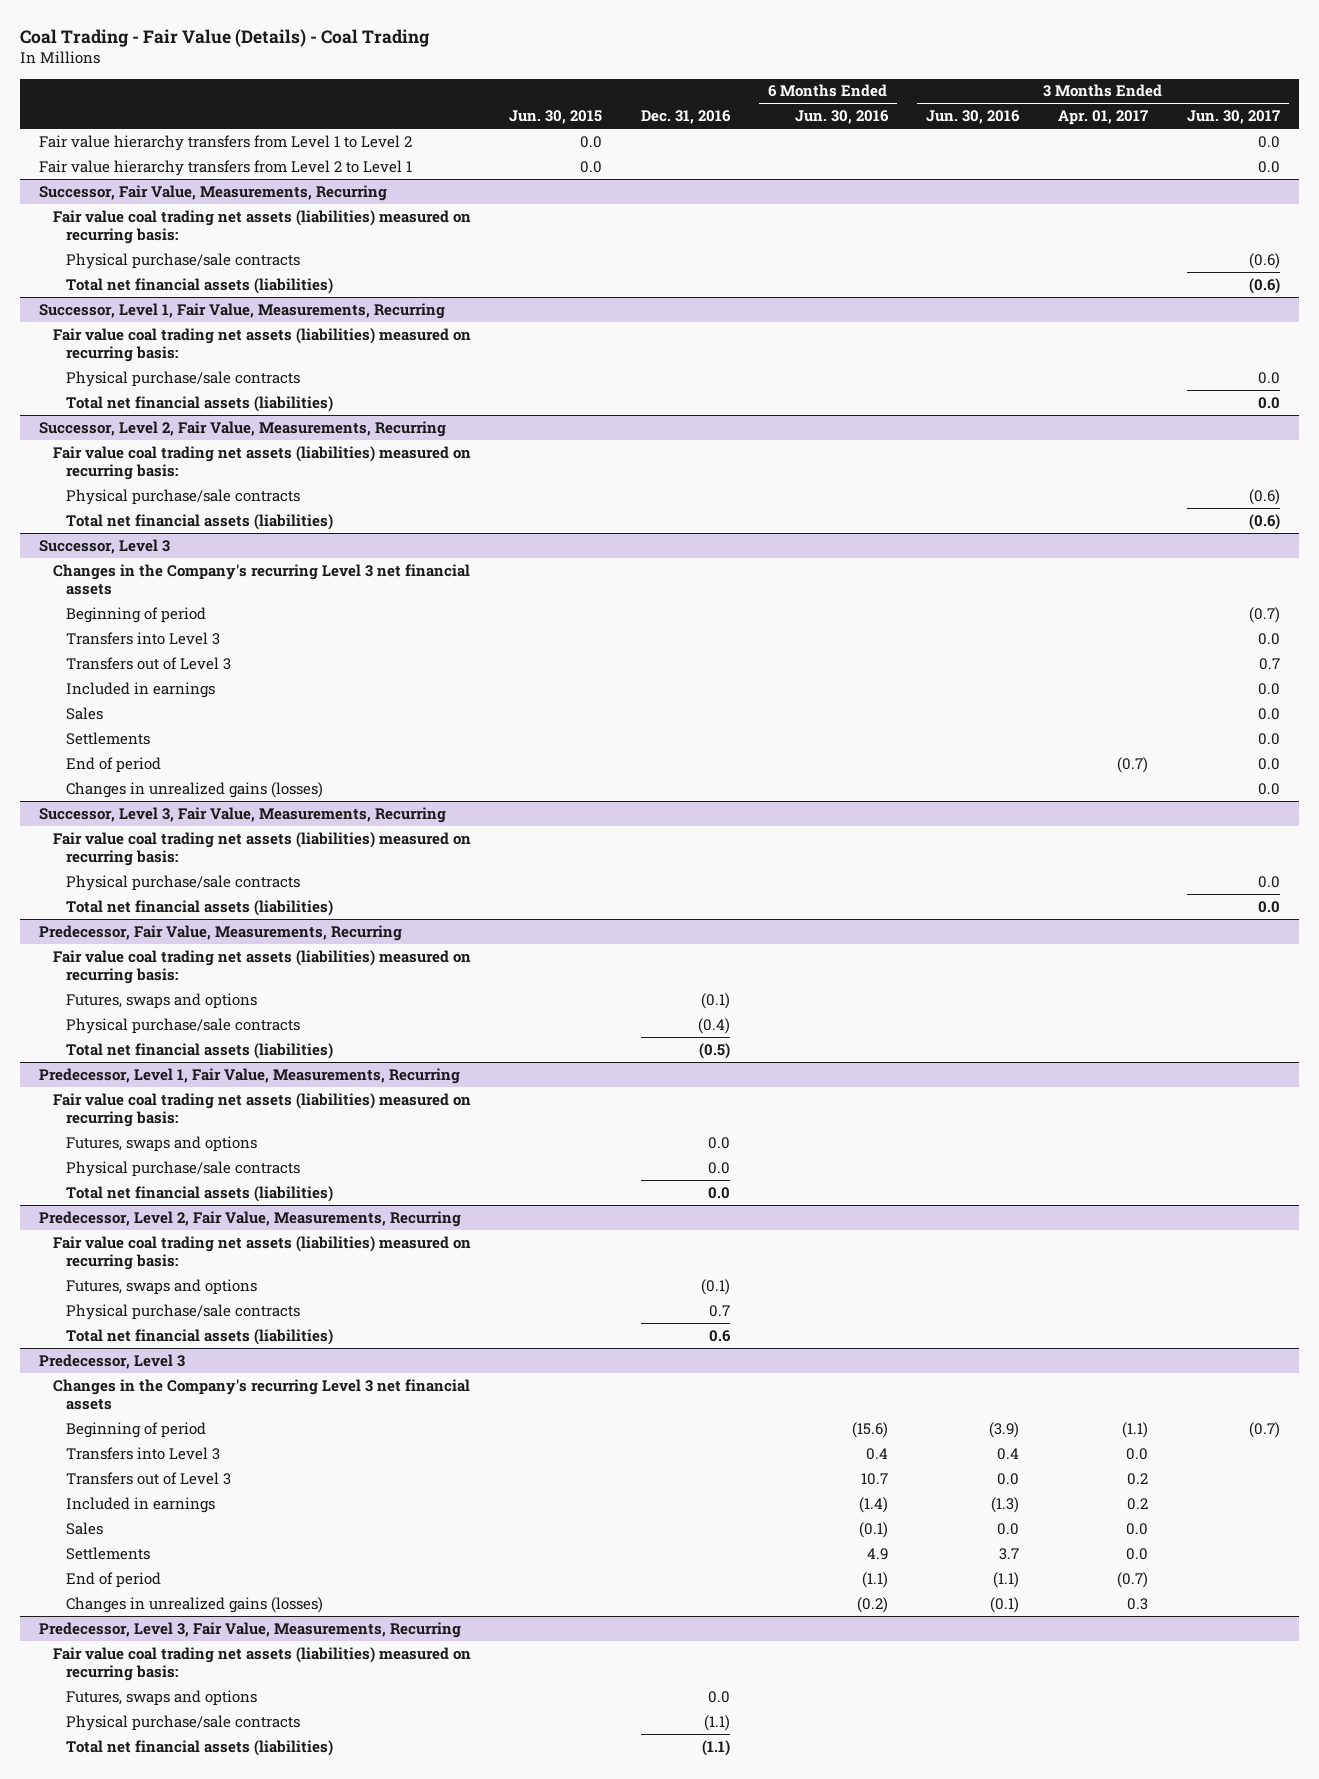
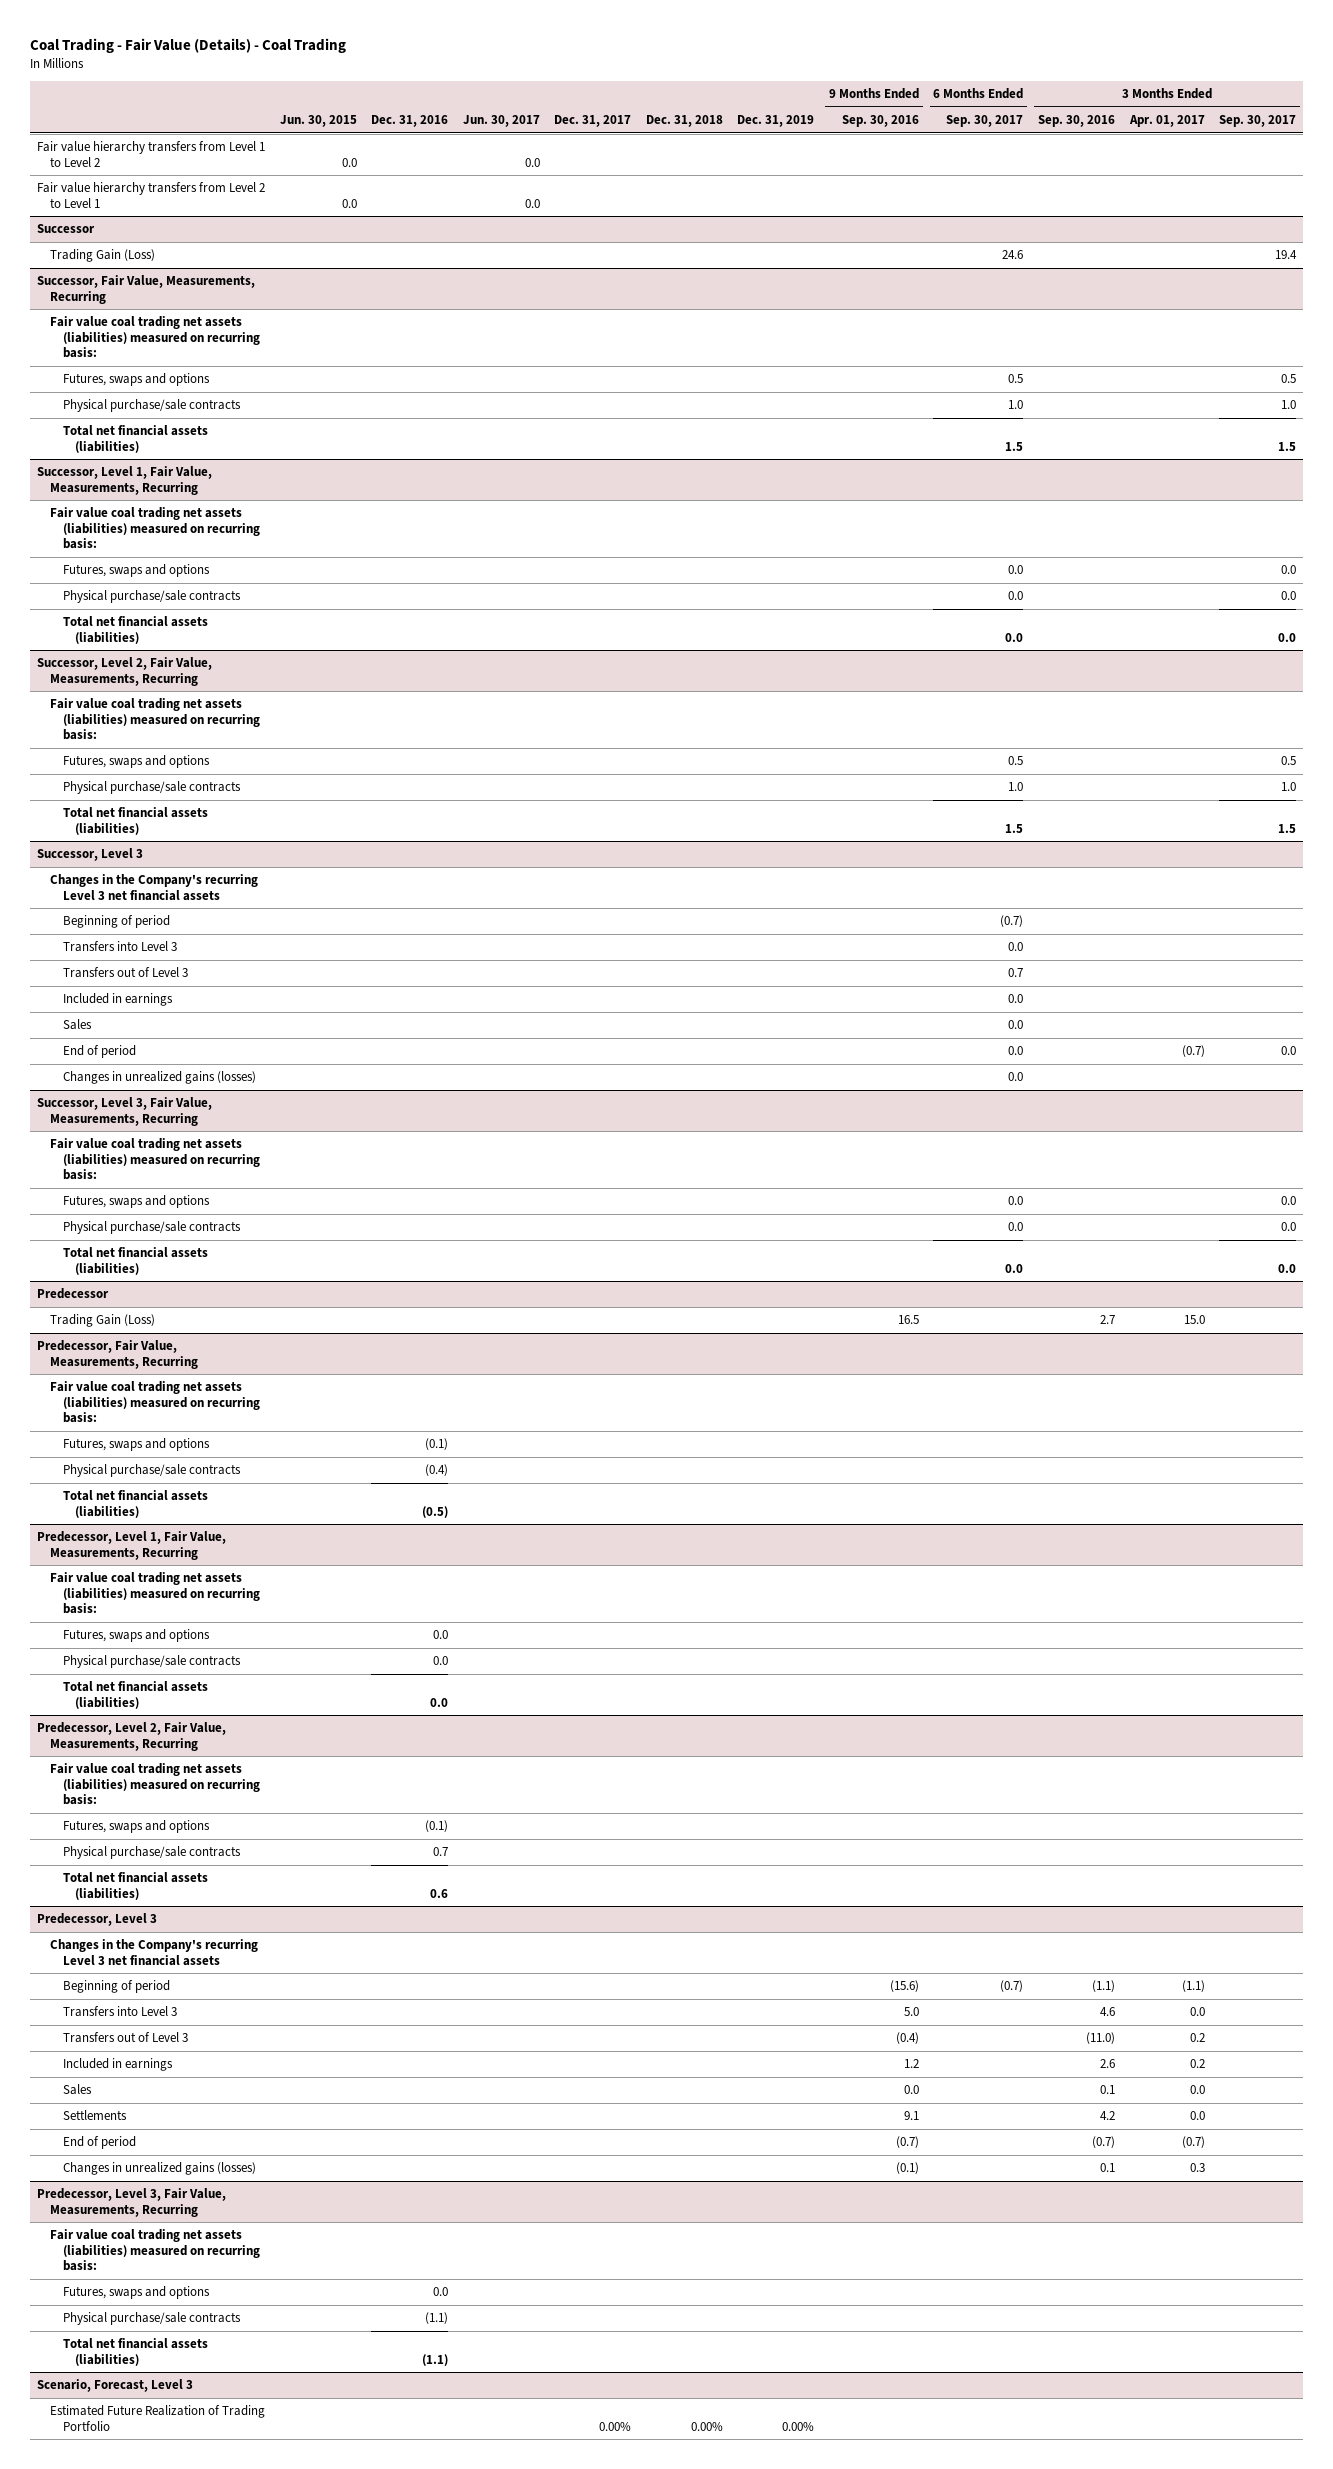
- | Jun. 30, 2015 | Dec. 31, 2016 | 6 Months Ended Jun. 30, 2016 | 3 Months Ended Jun. 30, 2016 | 3 Months Ended Apr. 01, 2017 | 3 Months Ended Jun. 30, 2017
+ | Jun. 30, 2015 | Dec. 31, 2016 | Jun. 30, 2017 | Dec. 31, 2017 | Dec. 31, 2018 | Dec. 31, 2019 | 9 Months Ended Sep. 30, 2016 | 6 Months Ended Sep. 30, 2017 | 3 Months Ended Sep. 30, 2016 | 3 Months Ended Apr. 01, 2017 | 3 Months Ended Sep. 30, 2017
+ Successor
+ Trading Gain (Loss) | | | | | | | | 24.6 | | | 19.4
@ Successor, Fair Value, Measurements, Recurring
+ Futures, swaps and options | | | | | | | | 0.5 | | | 0.5
@ Successor, Level 1, Fair Value, Measurements, Recurring
+ Futures, swaps and options | | | | | | | | 0.0 | | | 0.0
@ Successor, Level 2, Fair Value, Measurements, Recurring
+ Futures, swaps and options | | | | | | | | 0.5 | | | 0.5
@ Successor, Level 3
- Settlements | | | | | | 0.0
@ Successor, Level 3, Fair Value, Measurements, Recurring
+ Futures, swaps and options | | | | | | | | 0.0 | | | 0.0
+ Predecessor
+ Trading Gain (Loss) | | | | | | | 16.5 | | 2.7 | 15.0 |
+ Scenario, Forecast, Level 3
+ Estimated Future Realization of Trading Portfolio | | | | 0.00% | 0.00% | 0.00% | | | | |

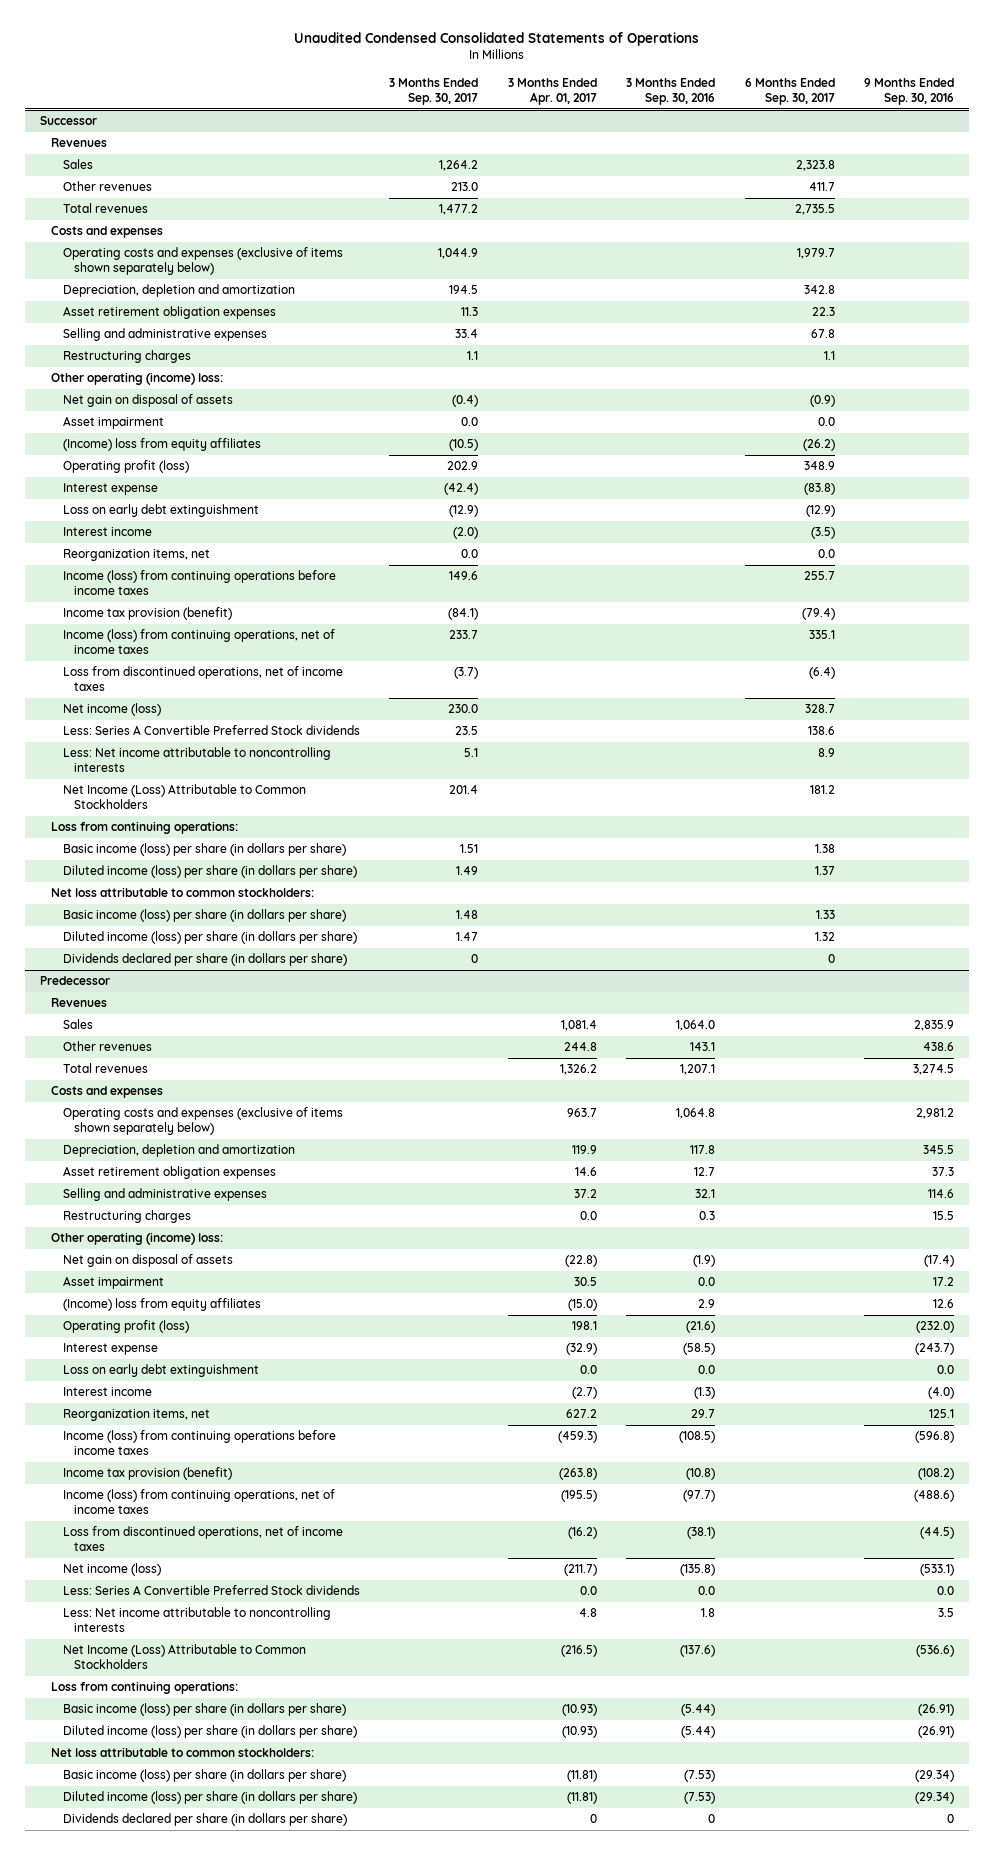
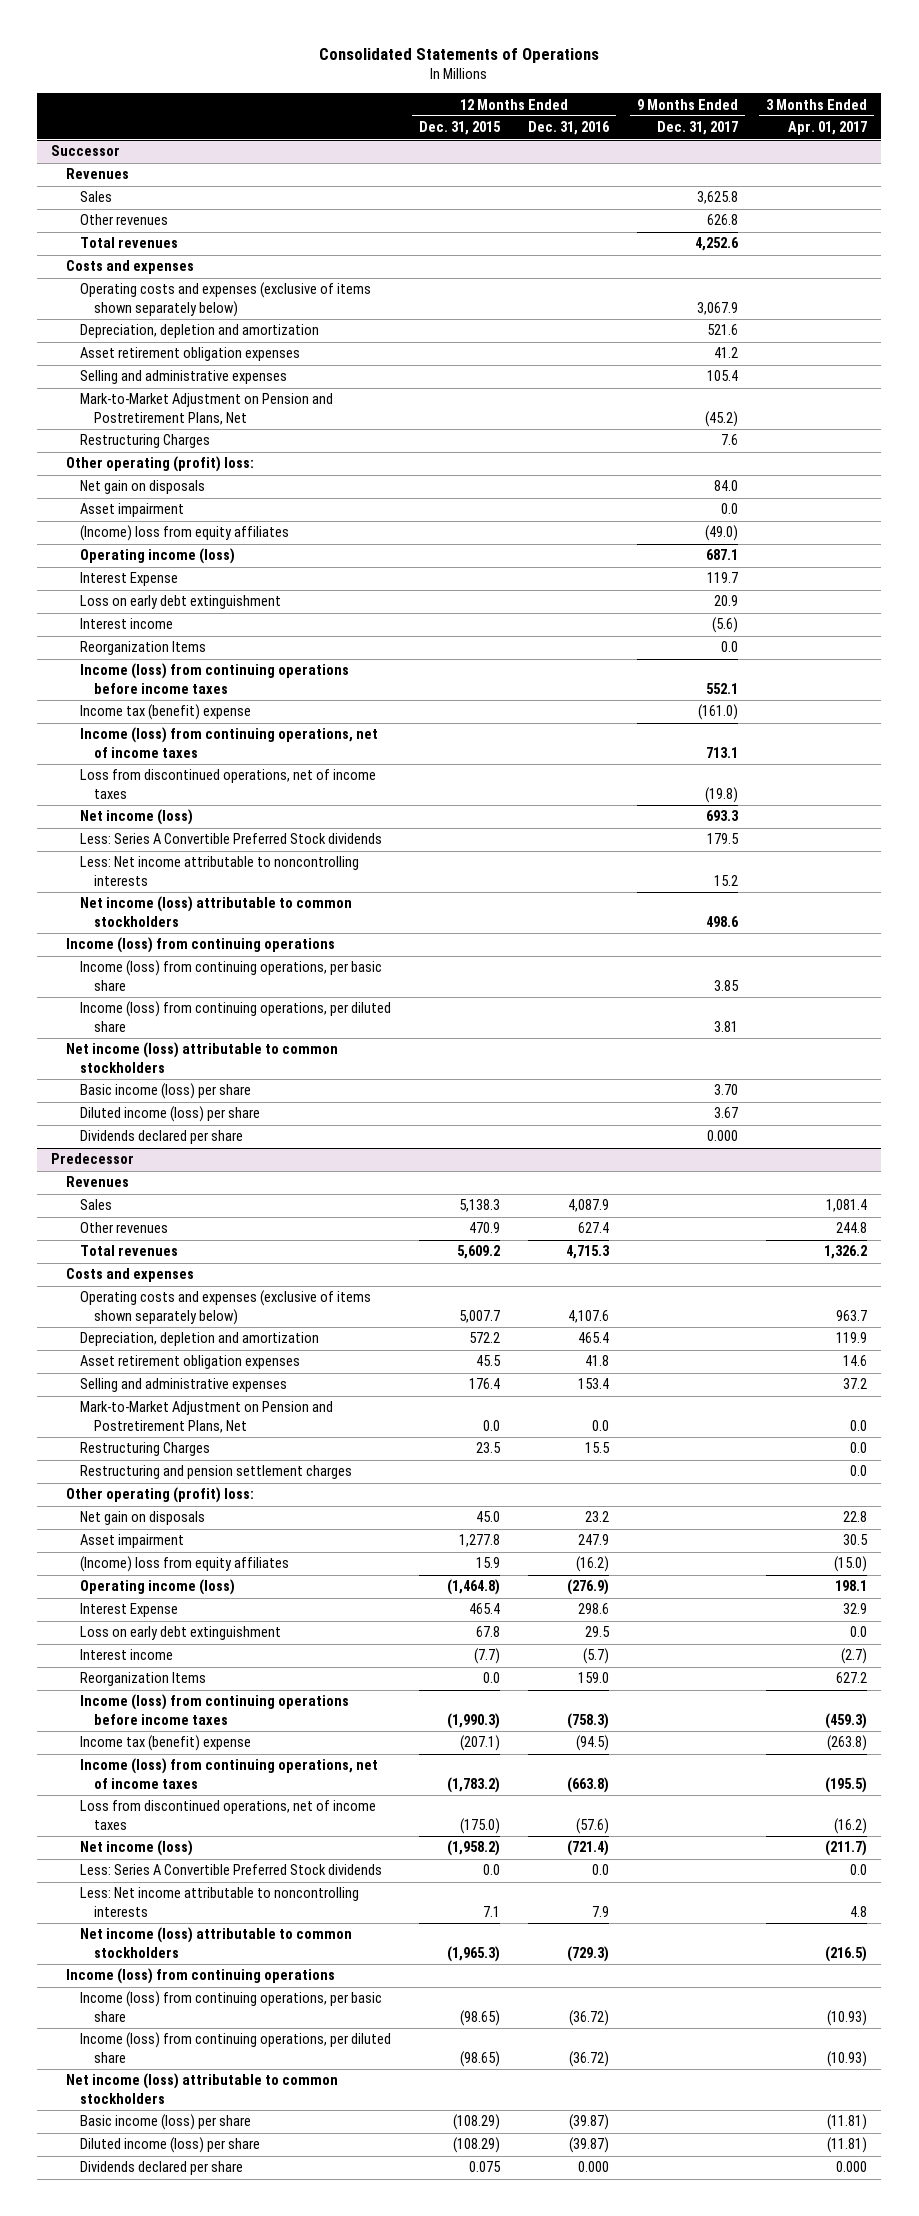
- Unaudited Condensed Consolidated Statements of Operations
+ Consolidated Statements of Operations
- | 3 Months Ended Sep. 30, 2017 | 3 Months Ended Apr. 01, 2017 | 3 Months Ended Sep. 30, 2016 | 6 Months Ended Sep. 30, 2017 | 9 Months Ended Sep. 30, 2016
+ | 12 Months Ended Dec. 31, 2015 | 12 Months Ended Dec. 31, 2016 | 9 Months Ended Dec. 31, 2017 | 3 Months Ended Apr. 01, 2017
@ Successor
- Restructuring charges | 1.1 | | | 1.1 |
- Other operating (income) loss:
- Net gain on disposal of assets | (0.4) | | | (0.9) |
+ Mark-to-Market Adjustment on Pension and Postretirement Plans, Net | | | (45.2) |
+ Restructuring Charges | | | 7.6 |
+ Other operating (profit) loss:
+ Net gain on disposals | | | 84.0 |
- Operating profit (loss) | 202.9 | | | 348.9 |
- Interest expense | (42.4) | | | (83.8) |
+ Operating income (loss) | | | 687.1 |
+ Interest Expense | | | 119.7 |
- Reorganization items, net | 0.0 | | | 0.0 |
+ Reorganization Items | | | 0.0 |
- Income tax provision (benefit) | (84.1) | | | (79.4) |
+ Income tax (benefit) expense | | | (161.0) |
- Net Income (Loss) Attributable to Common Stockholders | 201.4 | | | 181.2 |
- Loss from continuing operations:
- Basic income (loss) per share (in dollars per share) | 1.51 | | | 1.38 |
- Diluted income (loss) per share (in dollars per share) | 1.49 | | | 1.37 |
- Net loss attributable to common stockholders:
- Basic income (loss) per share (in dollars per share) | 1.48 | | | 1.33 |
- Diluted income (loss) per share (in dollars per share) | 1.47 | | | 1.32 |
- Dividends declared per share (in dollars per share) | 0 | | | 0 |
+ Net income (loss) attributable to common stockholders | | | 498.6 |
+ Income (loss) from continuing operations
+ Income (loss) from continuing operations, per basic share | | | 3.85 |
+ Income (loss) from continuing operations, per diluted share | | | 3.81 |
+ Net income (loss) attributable to common stockholders
+ Basic income (loss) per share | | | 3.70 |
+ Diluted income (loss) per share | | | 3.67 |
+ Dividends declared per share | | | 0.000 |
@ Predecessor
- Restructuring charges | | 0.0 | 0.3 | | 15.5
- Other operating (income) loss:
- Net gain on disposal of assets | | (22.8) | (1.9) | | (17.4)
+ Mark-to-Market Adjustment on Pension and Postretirement Plans, Net | 0.0 | 0.0 | | 0.0
+ Restructuring Charges | 23.5 | 15.5 | | 0.0
+ Restructuring and pension settlement charges | | | | 0.0
+ Other operating (profit) loss:
+ Net gain on disposals | 45.0 | 23.2 | | 22.8
- Operating profit (loss) | | 198.1 | (21.6) | | (232.0)
- Interest expense | | (32.9) | (58.5) | | (243.7)
+ Operating income (loss) | (1,464.8) | (276.9) | | 198.1
+ Interest Expense | 465.4 | 298.6 | | 32.9
- Reorganization items, net | | 627.2 | 29.7 | | 125.1
+ Reorganization Items | 0.0 | 159.0 | | 627.2
- Income tax provision (benefit) | | (263.8) | (10.8) | | (108.2)
+ Income tax (benefit) expense | (207.1) | (94.5) | | (263.8)
- Net Income (Loss) Attributable to Common Stockholders | | (216.5) | (137.6) | | (536.6)
- Loss from continuing operations:
- Basic income (loss) per share (in dollars per share) | | (10.93) | (5.44) | | (26.91)
- Diluted income (loss) per share (in dollars per share) | | (10.93) | (5.44) | | (26.91)
- Net loss attributable to common stockholders:
- Basic income (loss) per share (in dollars per share) | | (11.81) | (7.53) | | (29.34)
- Diluted income (loss) per share (in dollars per share) | | (11.81) | (7.53) | | (29.34)
- Dividends declared per share (in dollars per share) | | 0 | 0 | | 0
+ Net income (loss) attributable to common stockholders | (1,965.3) | (729.3) | | (216.5)
+ Income (loss) from continuing operations
+ Income (loss) from continuing operations, per basic share | (98.65) | (36.72) | | (10.93)
+ Income (loss) from continuing operations, per diluted share | (98.65) | (36.72) | | (10.93)
+ Net income (loss) attributable to common stockholders
+ Basic income (loss) per share | (108.29) | (39.87) | | (11.81)
+ Diluted income (loss) per share | (108.29) | (39.87) | | (11.81)
+ Dividends declared per share | 0.075 | 0.000 | | 0.000

